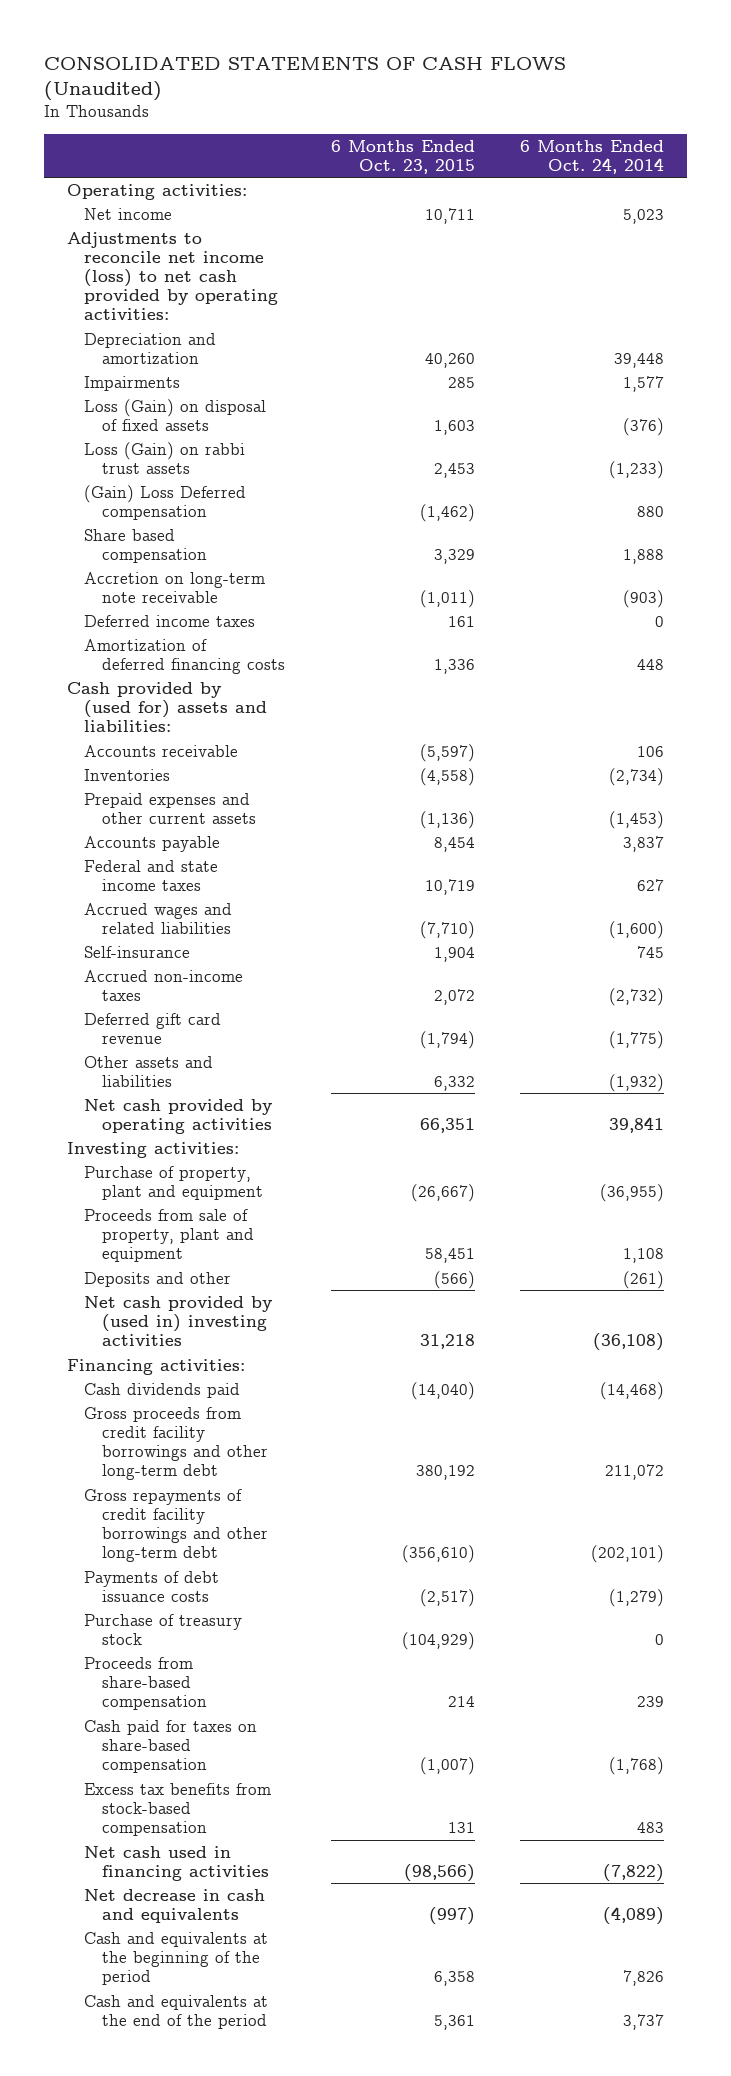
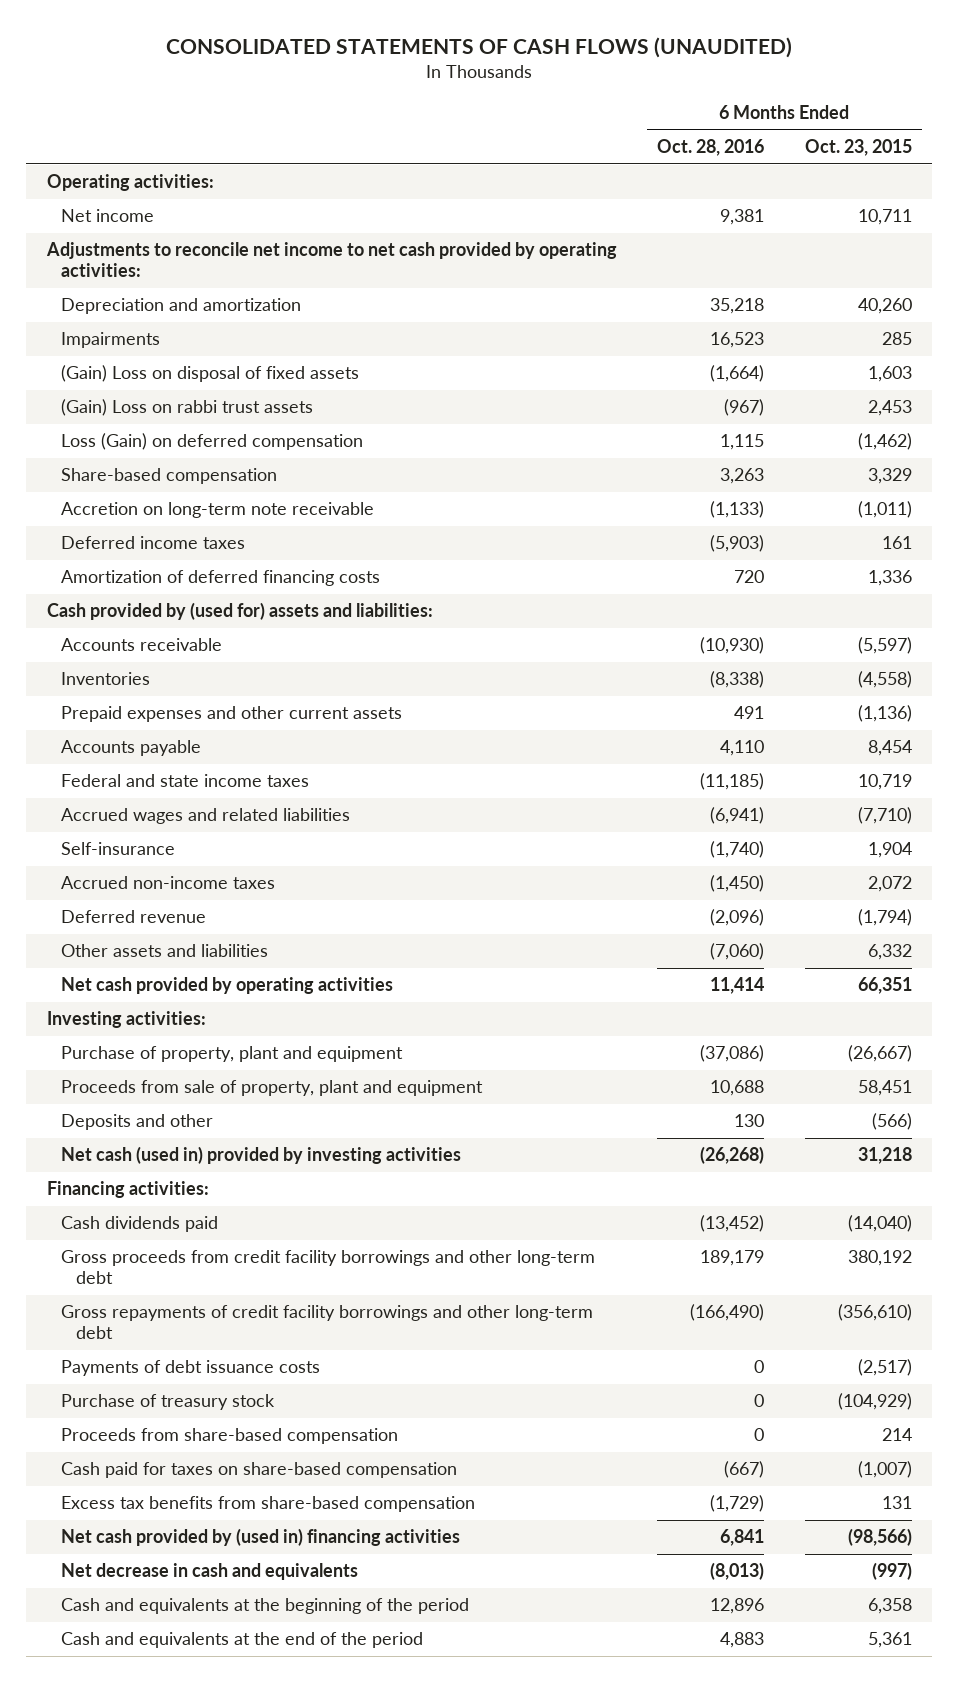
- CONSOLIDATED STATEMENTS OF CASH FLOWS (Unaudited)
+ CONSOLIDATED STATEMENTS OF CASH FLOWS (UNAUDITED)
- | 6 Months Ended Oct. 23, 2015 | 6 Months Ended Oct. 24, 2014
+ | 6 Months Ended Oct. 28, 2016 | 6 Months Ended Oct. 23, 2015
- Adjustments to reconcile net income (loss) to net cash provided by operating activities:
+ Adjustments to reconcile net income to net cash provided by operating activities:
- Loss (Gain) on disposal of fixed assets | 1,603 | (376)
- Loss (Gain) on rabbi trust assets | 2,453 | (1,233)
- (Gain) Loss Deferred compensation | (1,462) | 880
- Share based compensation | 3,329 | 1,888
+ (Gain) Loss on disposal of fixed assets | (1,664) | 1,603
+ (Gain) Loss on rabbi trust assets | (967) | 2,453
+ Loss (Gain) on deferred compensation | 1,115 | (1,462)
+ Share-based compensation | 3,263 | 3,329
- Deferred gift card revenue | (1,794) | (1,775)
+ Deferred revenue | (2,096) | (1,794)
- Net cash provided by (used in) investing activities | 31,218 | (36,108)
+ Net cash (used in) provided by investing activities | (26,268) | 31,218
- Excess tax benefits from stock-based compensation | 131 | 483
- Net cash used in financing activities | (98,566) | (7,822)
+ Excess tax benefits from share-based compensation | (1,729) | 131
+ Net cash provided by (used in) financing activities | 6,841 | (98,566)

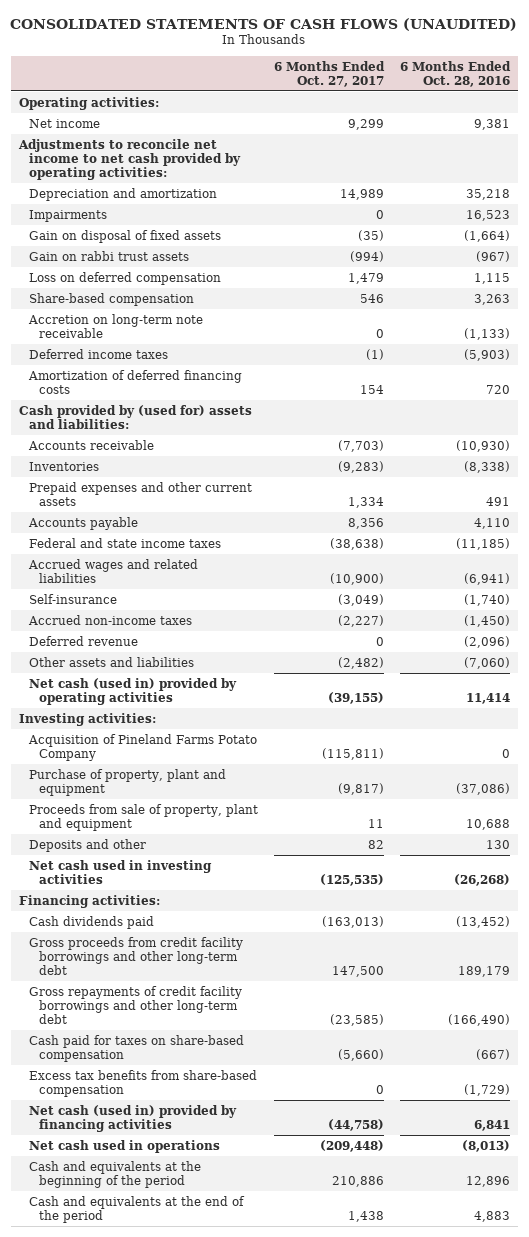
- | 6 Months Ended Oct. 28, 2016 | 6 Months Ended Oct. 23, 2015
+ | 6 Months Ended Oct. 27, 2017 | 6 Months Ended Oct. 28, 2016
- (Gain) Loss on disposal of fixed assets | (1,664) | 1,603
- (Gain) Loss on rabbi trust assets | (967) | 2,453
- Loss (Gain) on deferred compensation | 1,115 | (1,462)
+ Gain on disposal of fixed assets | (35) | (1,664)
+ Gain on rabbi trust assets | (994) | (967)
+ Loss on deferred compensation | 1,479 | 1,115
- Net cash provided by operating activities | 11,414 | 66,351
+ Net cash (used in) provided by operating activities | (39,155) | 11,414
+ Acquisition of Pineland Farms Potato Company | (115,811) | 0
- Net cash (used in) provided by investing activities | (26,268) | 31,218
+ Net cash used in investing activities | (125,535) | (26,268)
- Payments of debt issuance costs | 0 | (2,517)
- Purchase of treasury stock | 0 | (104,929)
- Proceeds from share-based compensation | 0 | 214
- Net cash provided by (used in) financing activities | 6,841 | (98,566)
- Net decrease in cash and equivalents | (8,013) | (997)
+ Net cash (used in) provided by financing activities | (44,758) | 6,841
+ Net cash used in operations | (209,448) | (8,013)

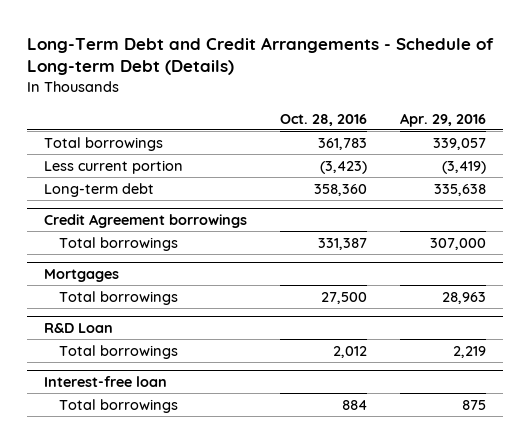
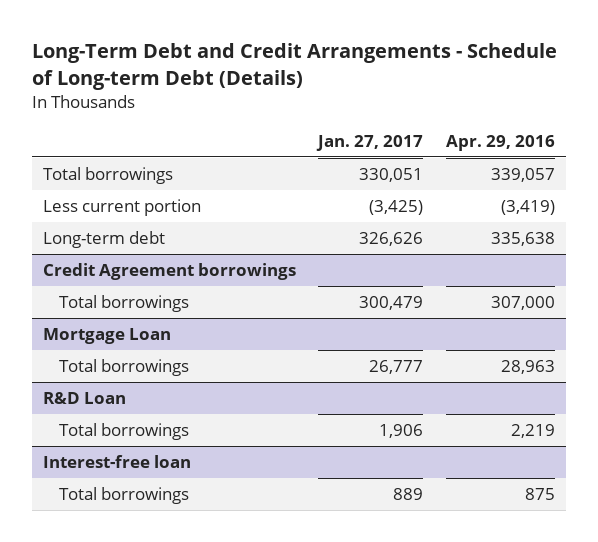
- | Oct. 28, 2016 | Apr. 29, 2016
+ | Jan. 27, 2017 | Apr. 29, 2016
- Mortgages
+ Mortgage Loan

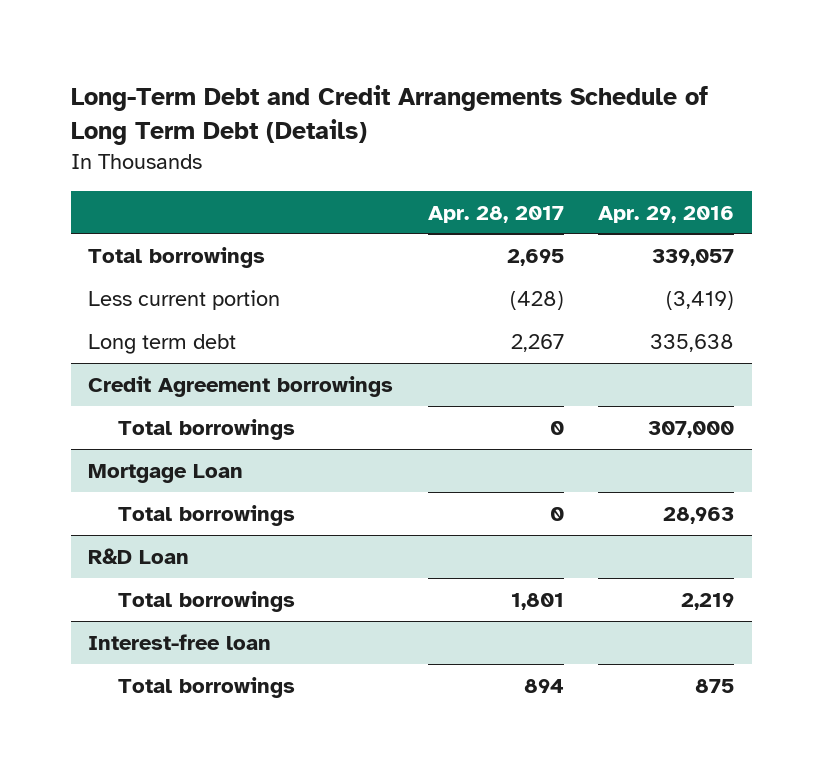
- Long-Term Debt and Credit Arrangements - Schedule of Long-term Debt (Details)
+ Long-Term Debt and Credit Arrangements Schedule of Long Term Debt (Details)
- | Jan. 27, 2017 | Apr. 29, 2016
+ | Apr. 28, 2017 | Apr. 29, 2016
- Long-term debt | 326,626 | 335,638
+ Long term debt | 2,267 | 335,638

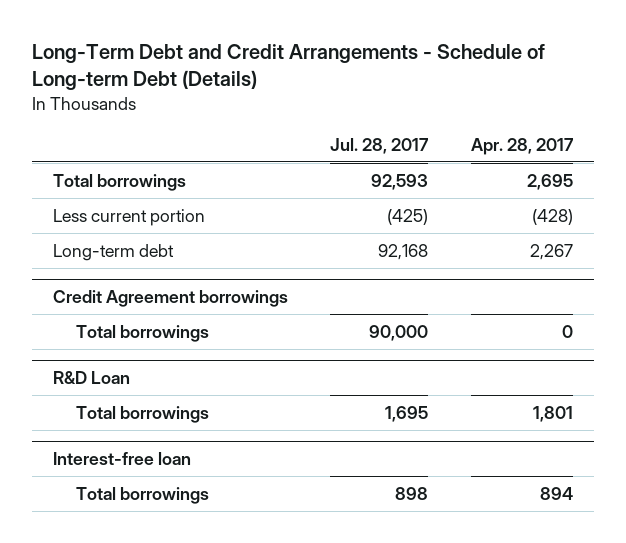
- Long-Term Debt and Credit Arrangements Schedule of Long Term Debt (Details)
+ Long-Term Debt and Credit Arrangements - Schedule of Long-term Debt (Details)
- | Apr. 28, 2017 | Apr. 29, 2016
+ | Jul. 28, 2017 | Apr. 28, 2017
- Long term debt | 2,267 | 335,638
+ Long-term debt | 92,168 | 2,267
- Mortgage Loan
- Total borrowings | 0 | 28,963

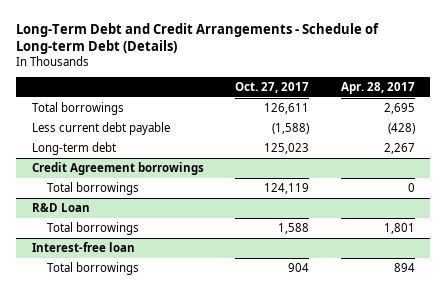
- | Jul. 28, 2017 | Apr. 28, 2017
+ | Oct. 27, 2017 | Apr. 28, 2017
- Less current portion | (425) | (428)
+ Less current debt payable | (1,588) | (428)

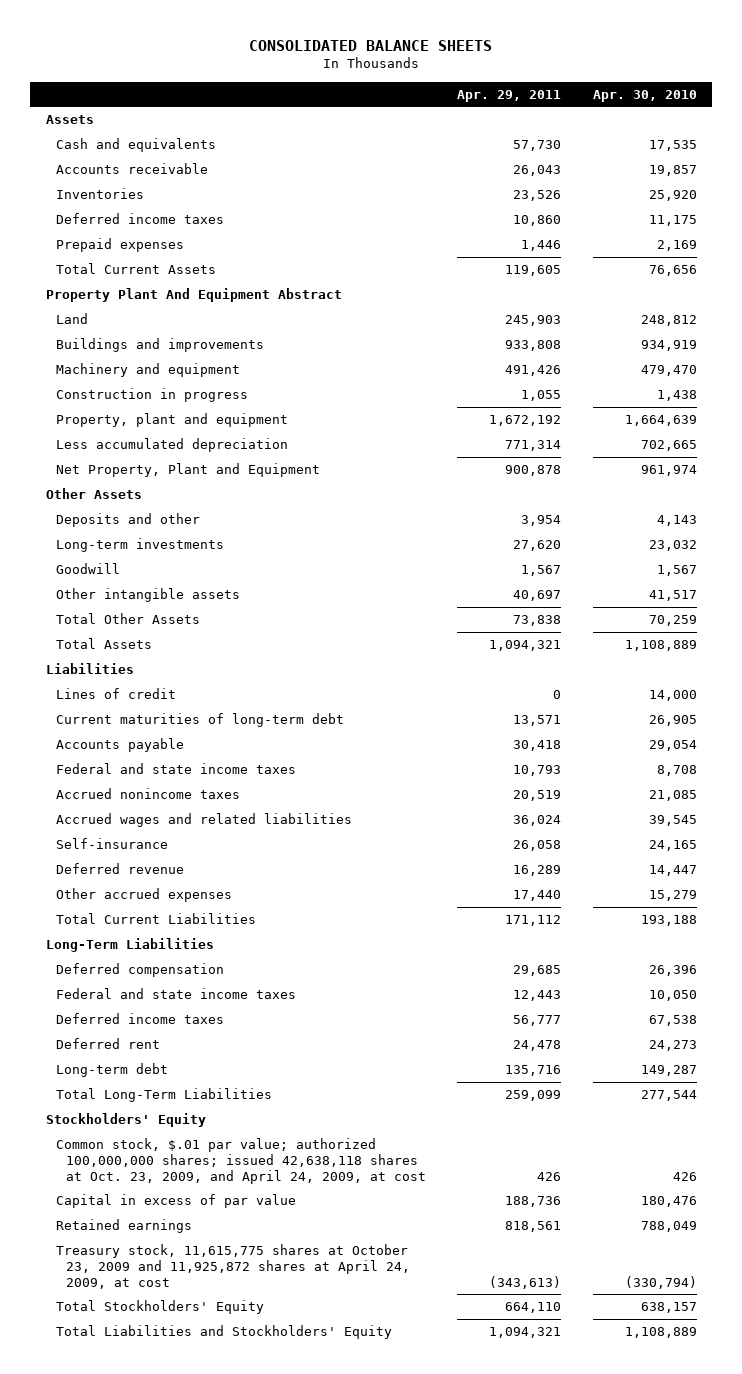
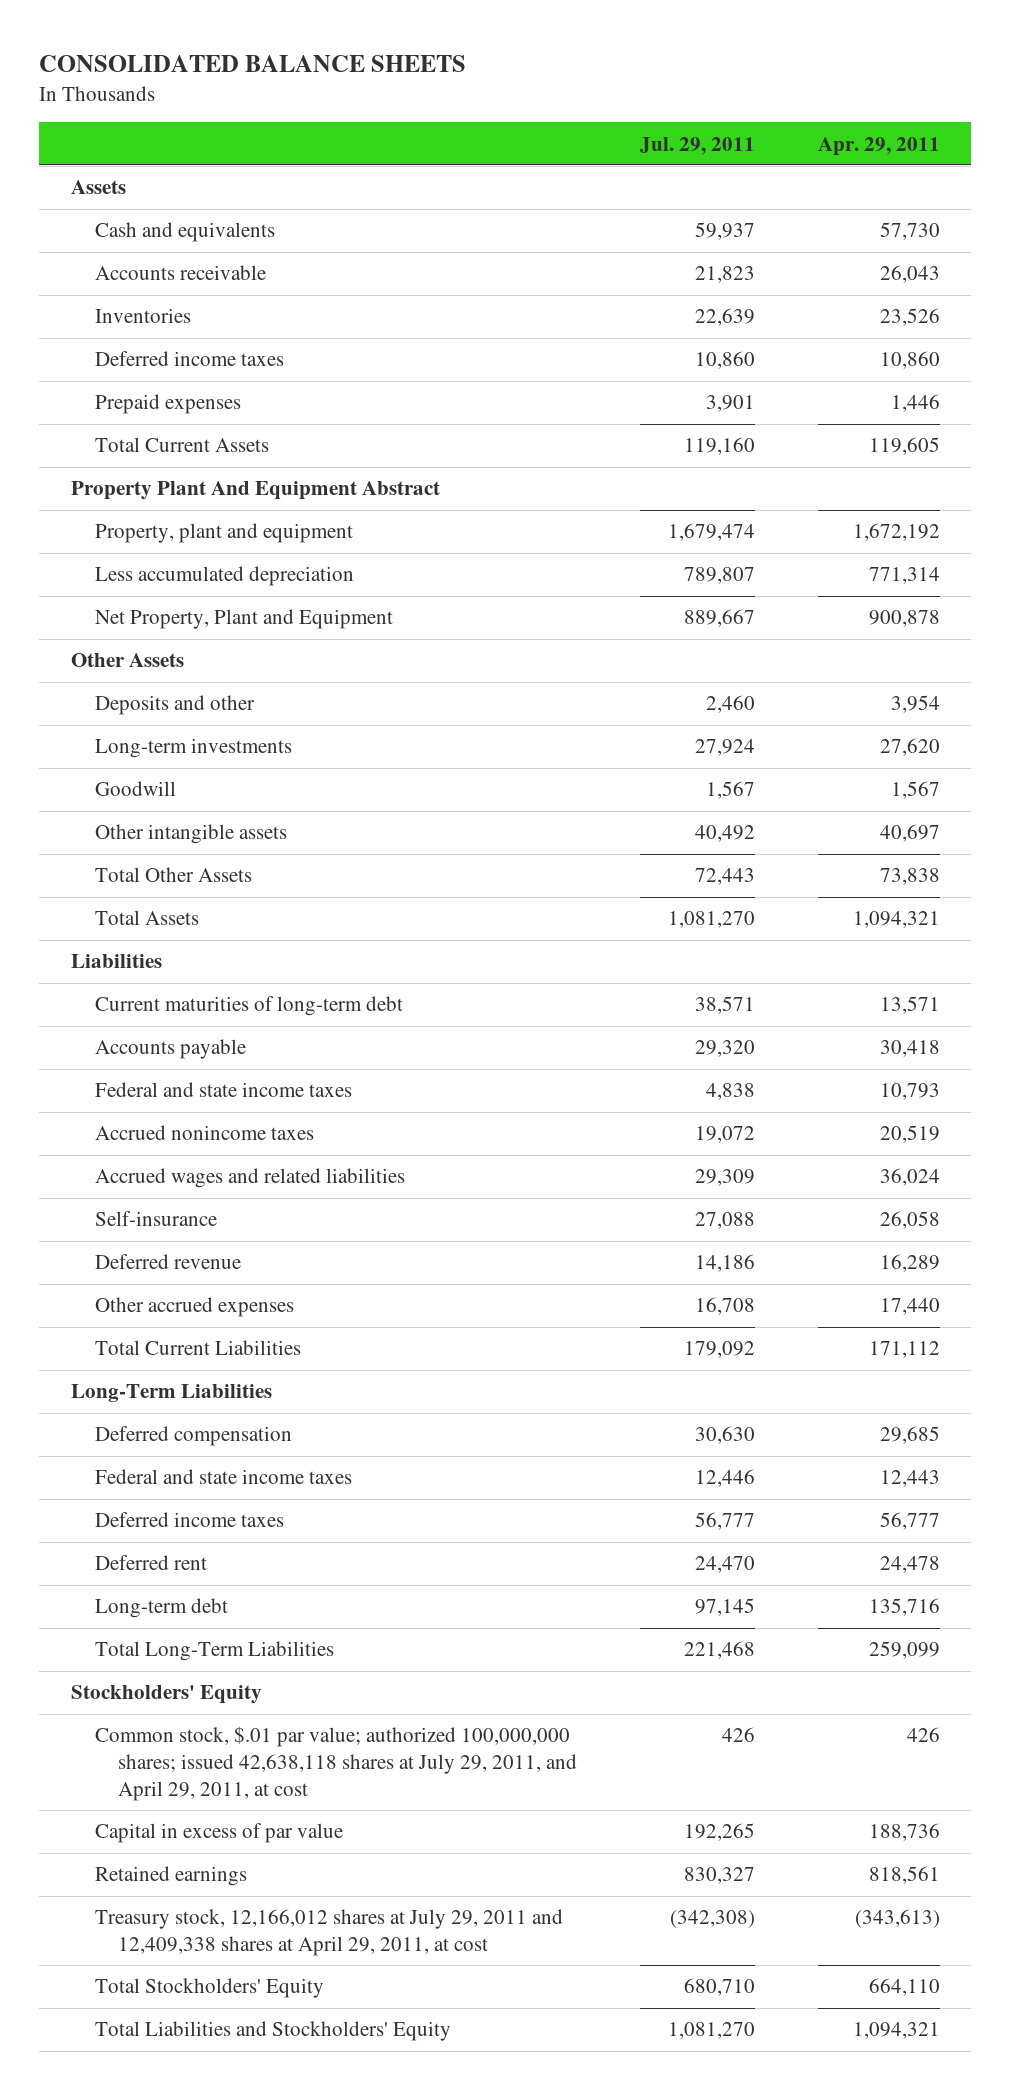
- | Apr. 29, 2011 | Apr. 30, 2010
+ | Jul. 29, 2011 | Apr. 29, 2011
- Land | 245,903 | 248,812
- Buildings and improvements | 933,808 | 934,919
- Machinery and equipment | 491,426 | 479,470
- Construction in progress | 1,055 | 1,438
- Lines of credit | 0 | 14,000
- Common stock, $.01 par value; authorized 100,000,000 shares; issued 42,638,118 shares at Oct. 23, 2009, and April 24, 2009, at cost | 426 | 426
+ Common stock, $.01 par value; authorized 100,000,000 shares; issued 42,638,118 shares at July 29, 2011, and April 29, 2011, at cost | 426 | 426
- Treasury stock, 11,615,775 shares at October 23, 2009 and 11,925,872 shares at April 24, 2009, at cost | (343,613) | (330,794)
+ Treasury stock, 12,166,012 shares at July 29, 2011 and 12,409,338 shares at April 29, 2011, at cost | (342,308) | (343,613)

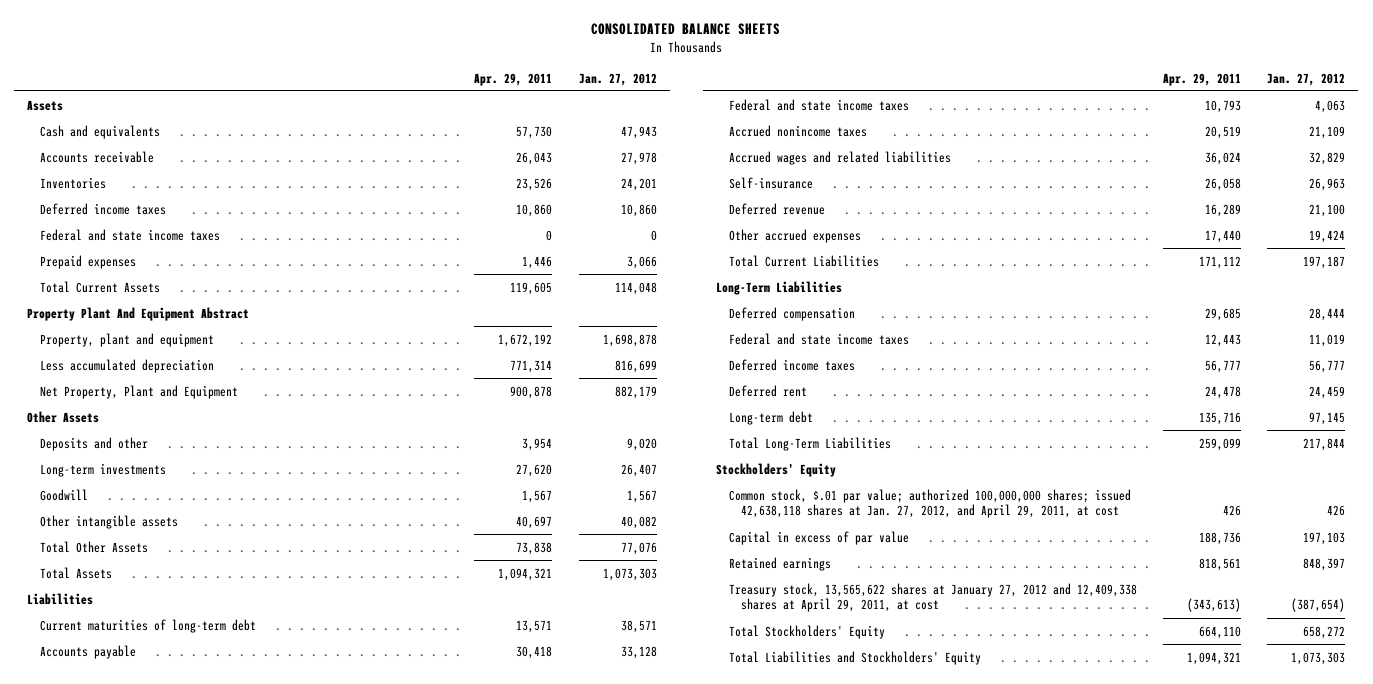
- | Jul. 29, 2011 | Apr. 29, 2011
+ | Apr. 29, 2011 | Jan. 27, 2012
+ Federal and state income taxes | 0 | 0
- Common stock, $.01 par value; authorized 100,000,000 shares; issued 42,638,118 shares at July 29, 2011, and April 29, 2011, at cost | 426 | 426
+ Common stock, $.01 par value; authorized 100,000,000 shares; issued 42,638,118 shares at Jan. 27, 2012, and April 29, 2011, at cost | 426 | 426
- Treasury stock, 12,166,012 shares at July 29, 2011 and 12,409,338 shares at April 29, 2011, at cost | (342,308) | (343,613)
+ Treasury stock, 13,565,622 shares at January 27, 2012 and 12,409,338 shares at April 29, 2011, at cost | (343,613) | (387,654)

